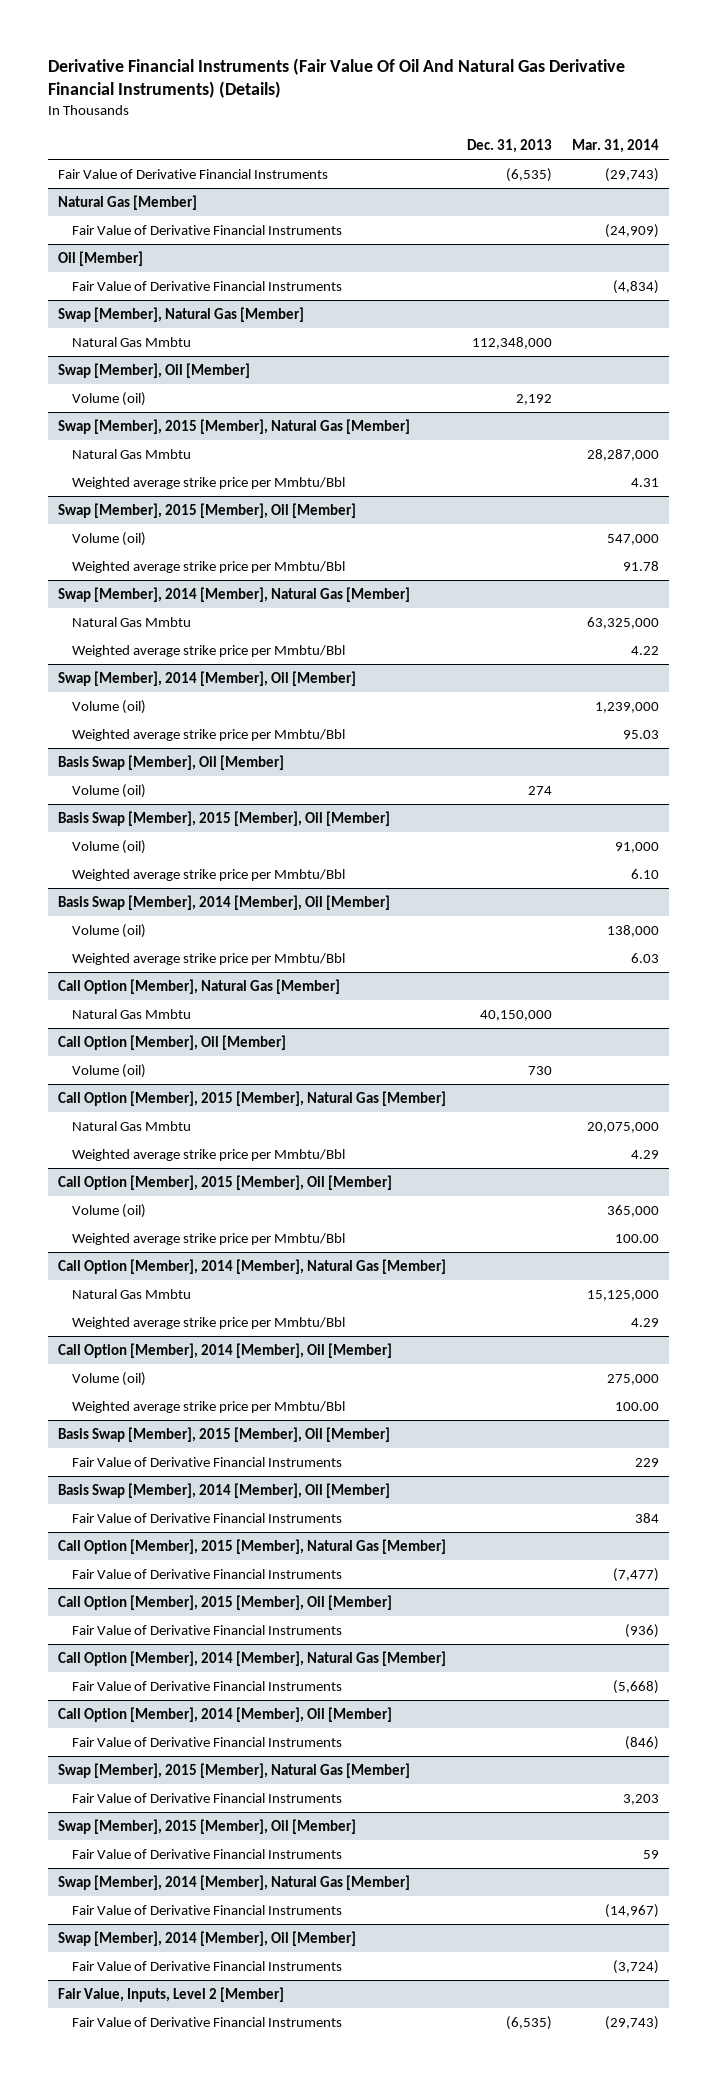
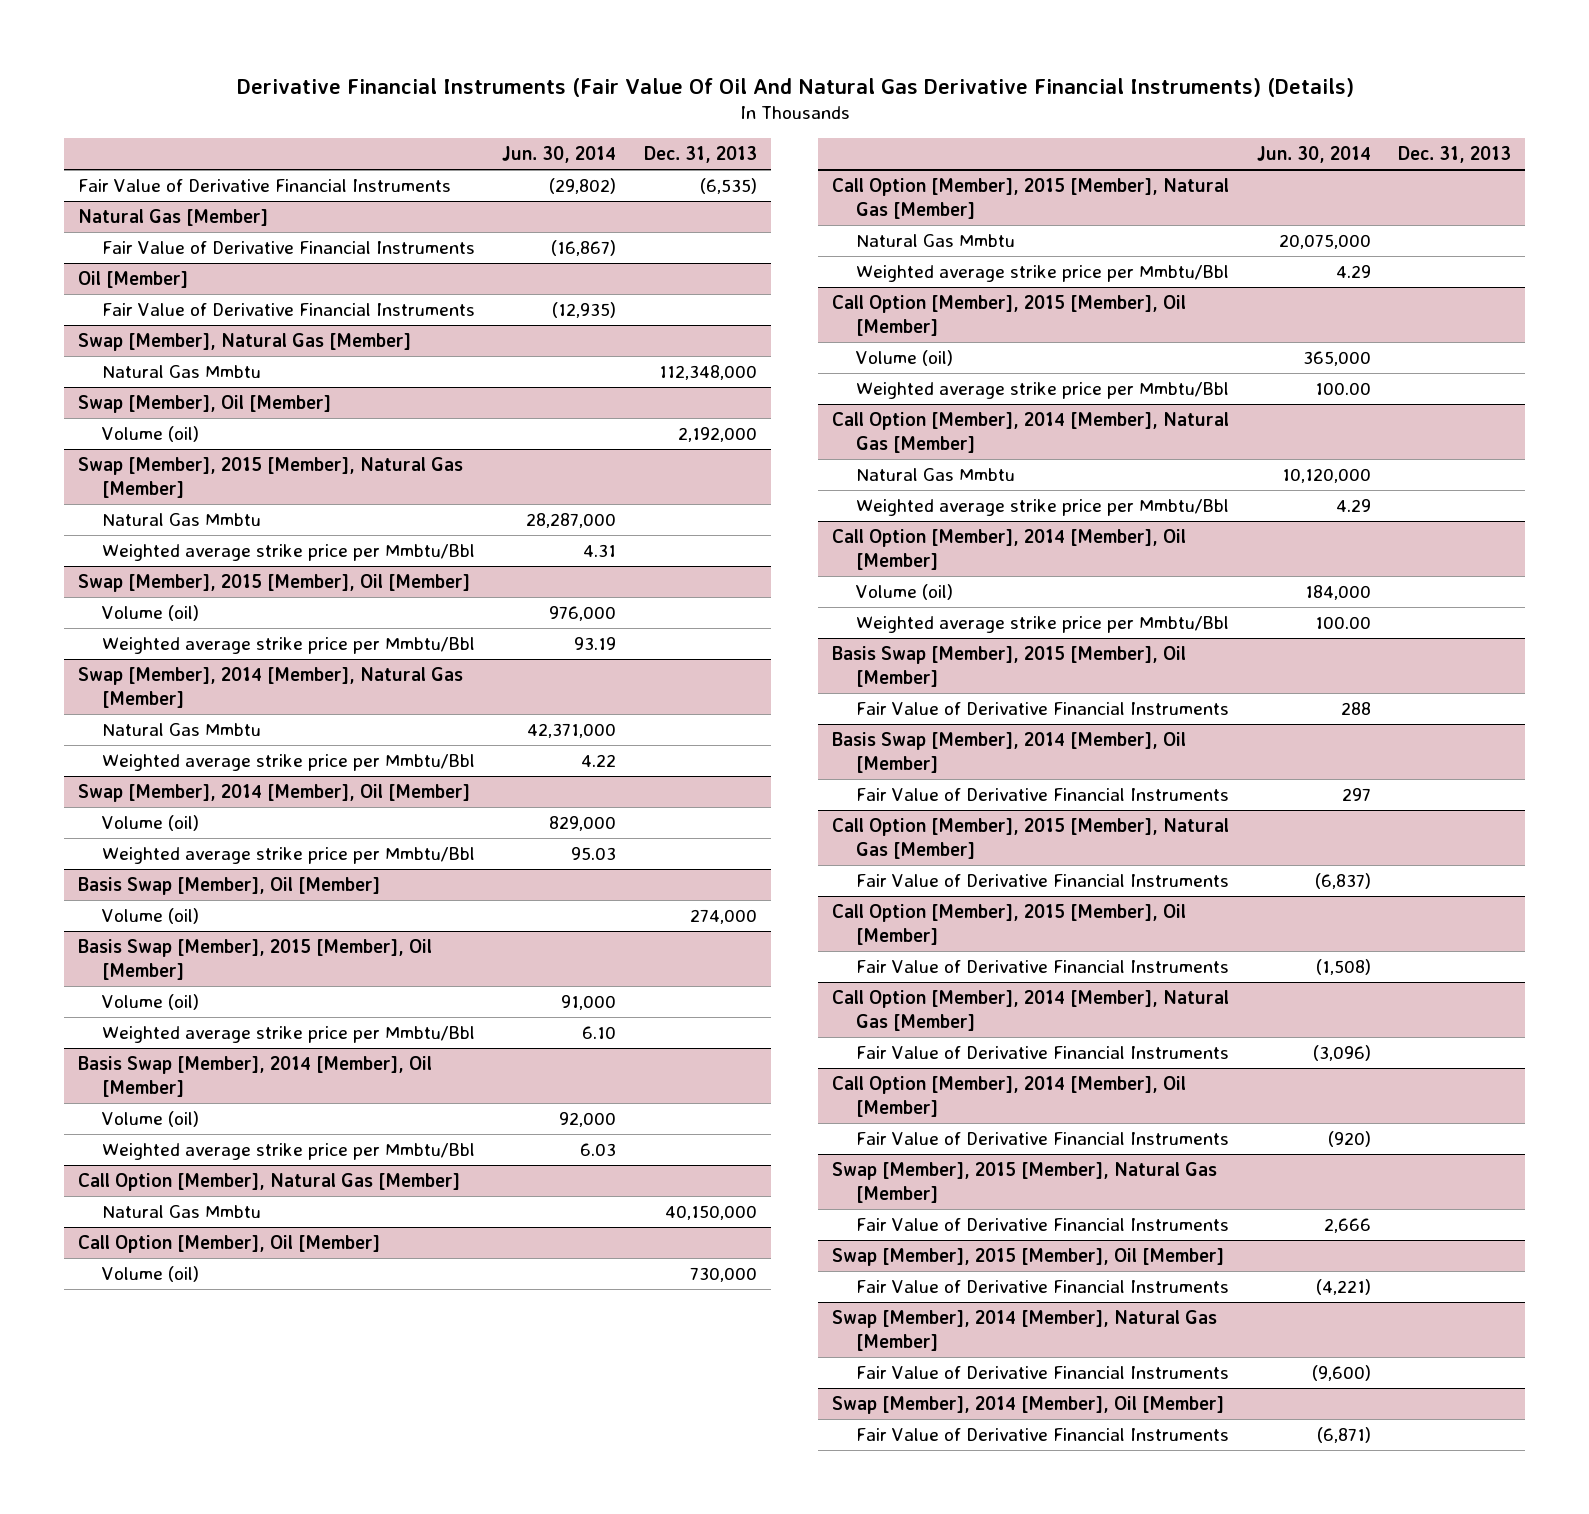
- | Dec. 31, 2013 | Mar. 31, 2014
+ | Jun. 30, 2014 | Dec. 31, 2013
@ Swap [Member], Oil [Member]
- Volume (oil) | 2,192 |
+ Volume (oil) | | 2,192,000
@ Basis Swap [Member], Oil [Member]
- Volume (oil) | 274 |
+ Volume (oil) | | 274,000
@ Call Option [Member], Oil [Member]
- Volume (oil) | 730 |
+ Volume (oil) | | 730,000
- Fair Value, Inputs, Level 2 [Member]
- Fair Value of Derivative Financial Instruments | (6,535) | (29,743)

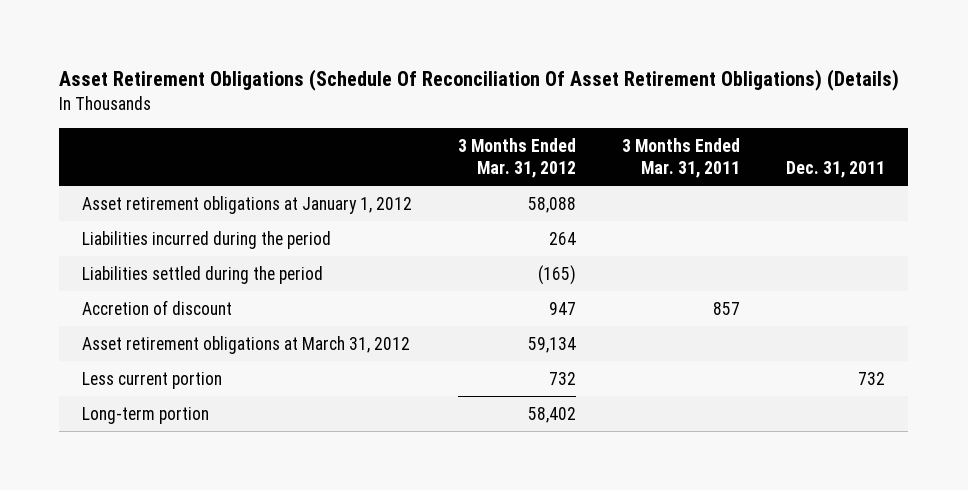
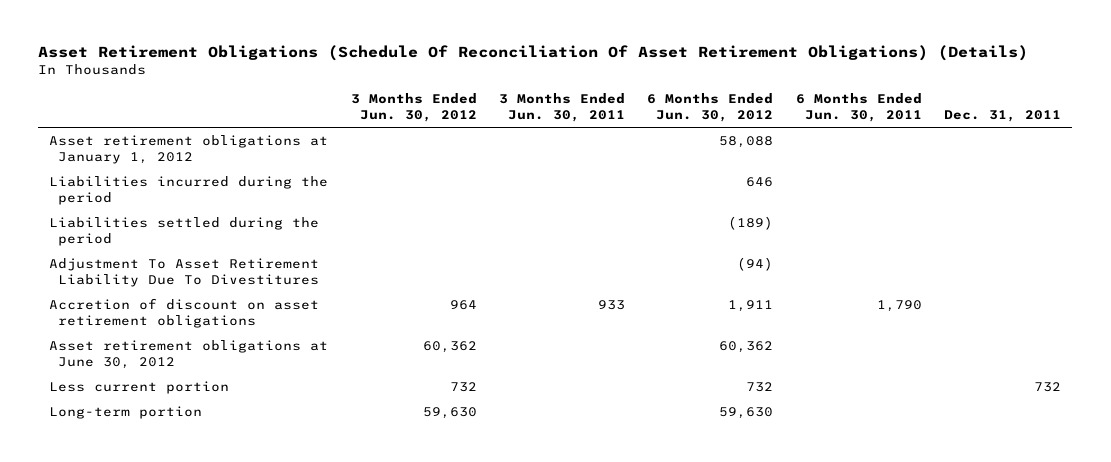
- | 3 Months Ended Mar. 31, 2012 | 3 Months Ended Mar. 31, 2011 | Dec. 31, 2011
+ | 3 Months Ended Jun. 30, 2012 | 3 Months Ended Jun. 30, 2011 | 6 Months Ended Jun. 30, 2012 | 6 Months Ended Jun. 30, 2011 | Dec. 31, 2011
- Accretion of discount | 947 | 857 |
- Asset retirement obligations at March 31, 2012 | 59,134 | |
+ Adjustment To Asset Retirement Liability Due To Divestitures | | | (94) | |
+ Accretion of discount on asset retirement obligations | 964 | 933 | 1,911 | 1,790 |
+ Asset retirement obligations at June 30, 2012 | 60,362 | | 60,362 | |

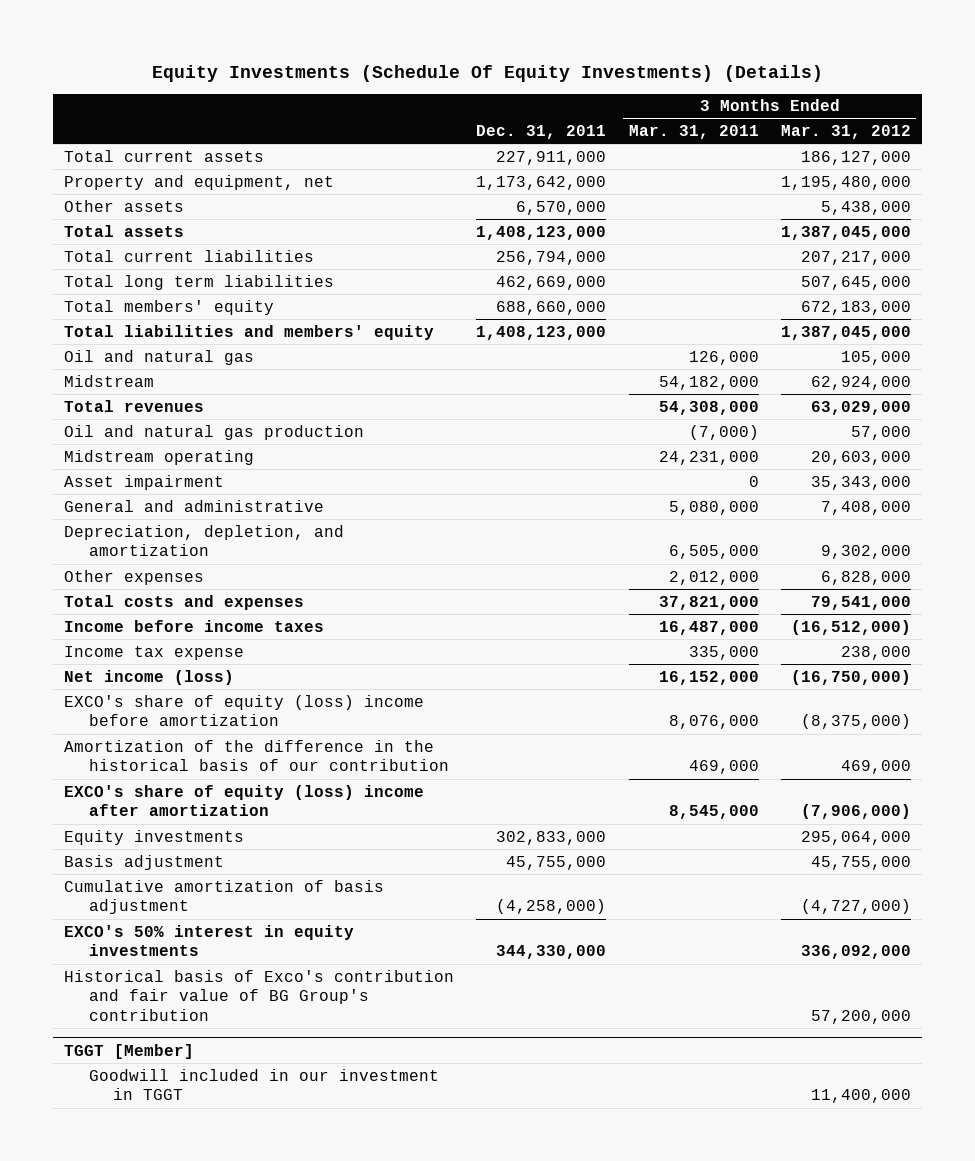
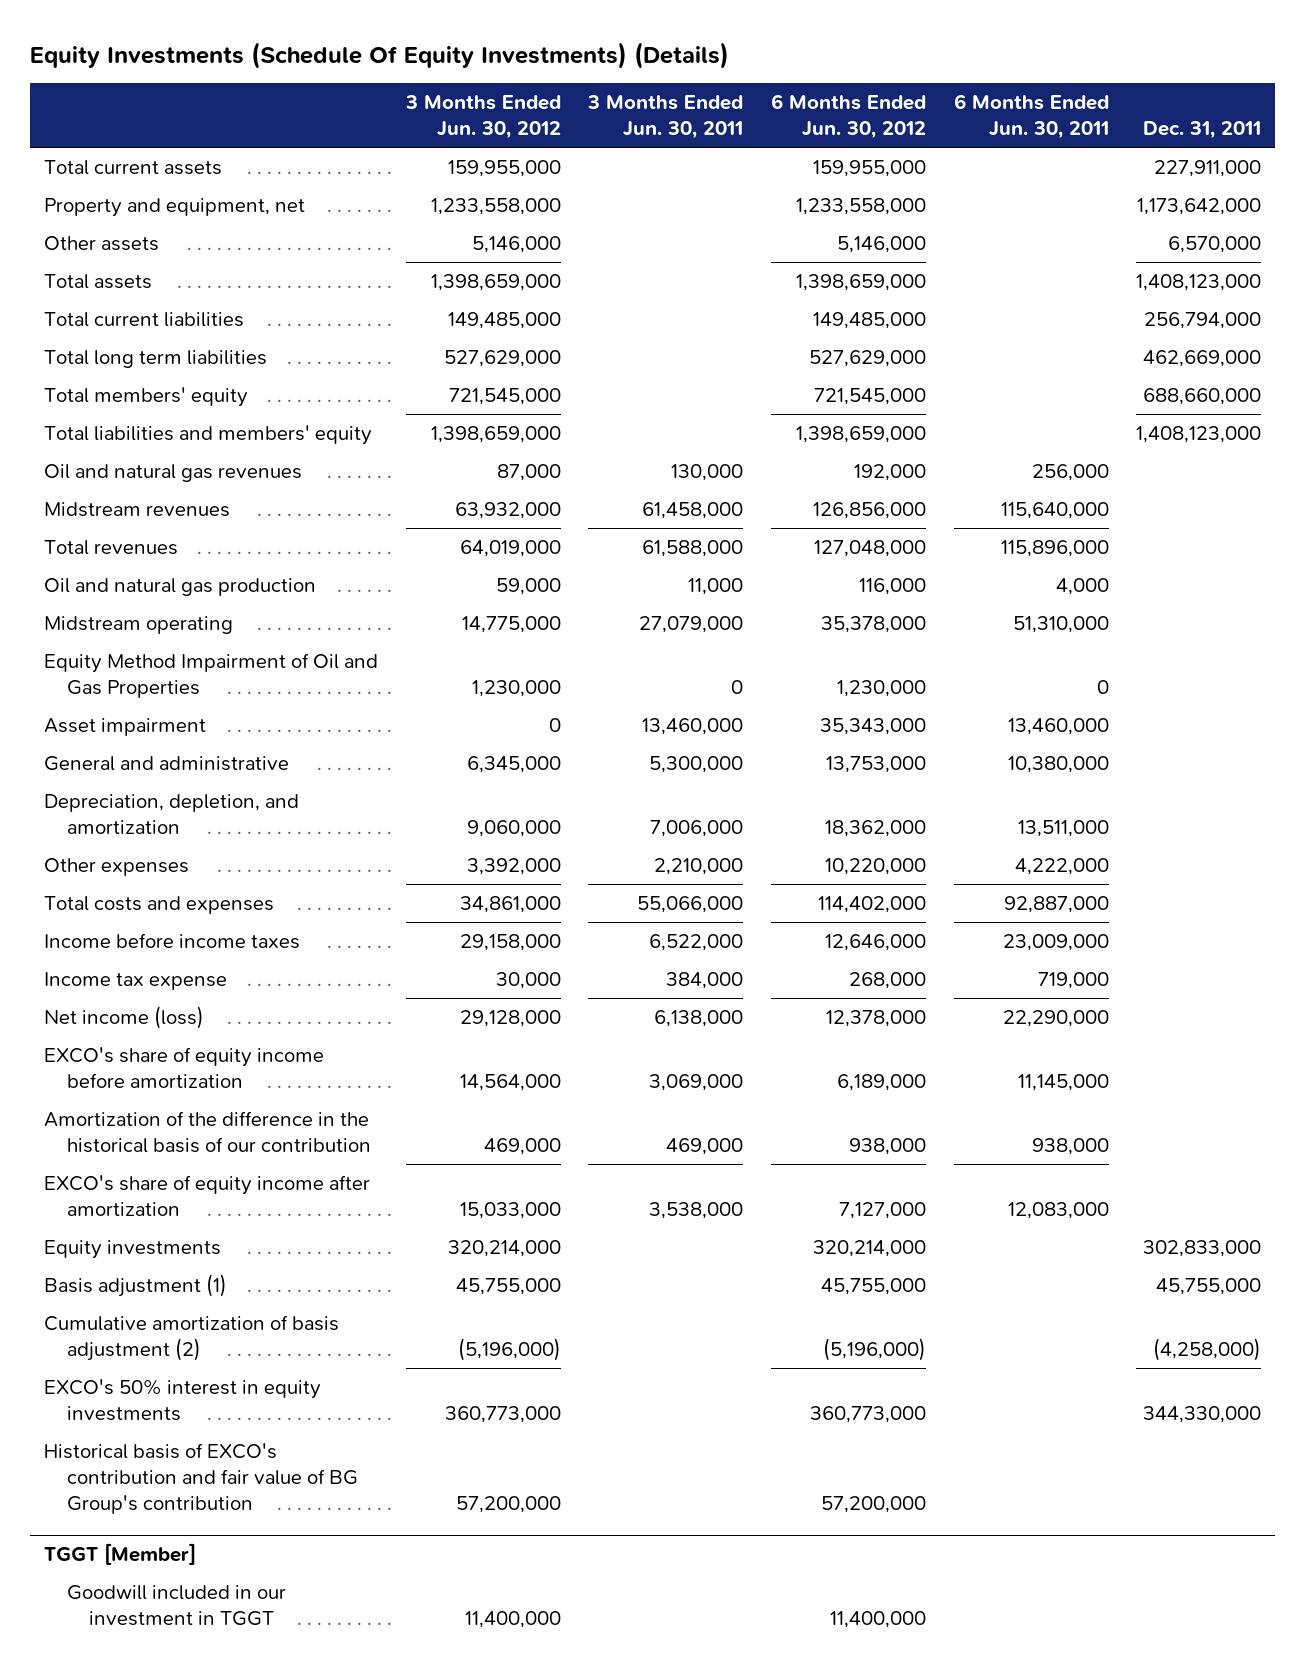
- | Dec. 31, 2011 | 3 Months Ended Mar. 31, 2011 | 3 Months Ended Mar. 31, 2012
+ | 3 Months Ended Jun. 30, 2012 | 3 Months Ended Jun. 30, 2011 | 6 Months Ended Jun. 30, 2012 | 6 Months Ended Jun. 30, 2011 | Dec. 31, 2011
- Oil and natural gas | | 126,000 | 105,000
- Midstream | | 54,182,000 | 62,924,000
+ Oil and natural gas revenues | 87,000 | 130,000 | 192,000 | 256,000 |
+ Midstream revenues | 63,932,000 | 61,458,000 | 126,856,000 | 115,640,000 |
+ Equity Method Impairment of Oil and Gas Properties | 1,230,000 | 0 | 1,230,000 | 0 |
- EXCO's share of equity (loss) income before amortization | | 8,076,000 | (8,375,000)
+ EXCO's share of equity income before amortization | 14,564,000 | 3,069,000 | 6,189,000 | 11,145,000 |
- EXCO's share of equity (loss) income after amortization | | 8,545,000 | (7,906,000)
+ EXCO's share of equity income after amortization | 15,033,000 | 3,538,000 | 7,127,000 | 12,083,000 |
- Basis adjustment | 45,755,000 | | 45,755,000
- Cumulative amortization of basis adjustment | (4,258,000) | | (4,727,000)
+ Basis adjustment (1) | 45,755,000 | | 45,755,000 | | 45,755,000
+ Cumulative amortization of basis adjustment (2) | (5,196,000) | | (5,196,000) | | (4,258,000)
- Historical basis of Exco's contribution and fair value of BG Group's contribution | | | 57,200,000
+ Historical basis of EXCO's contribution and fair value of BG Group's contribution | 57,200,000 | | 57,200,000 | |

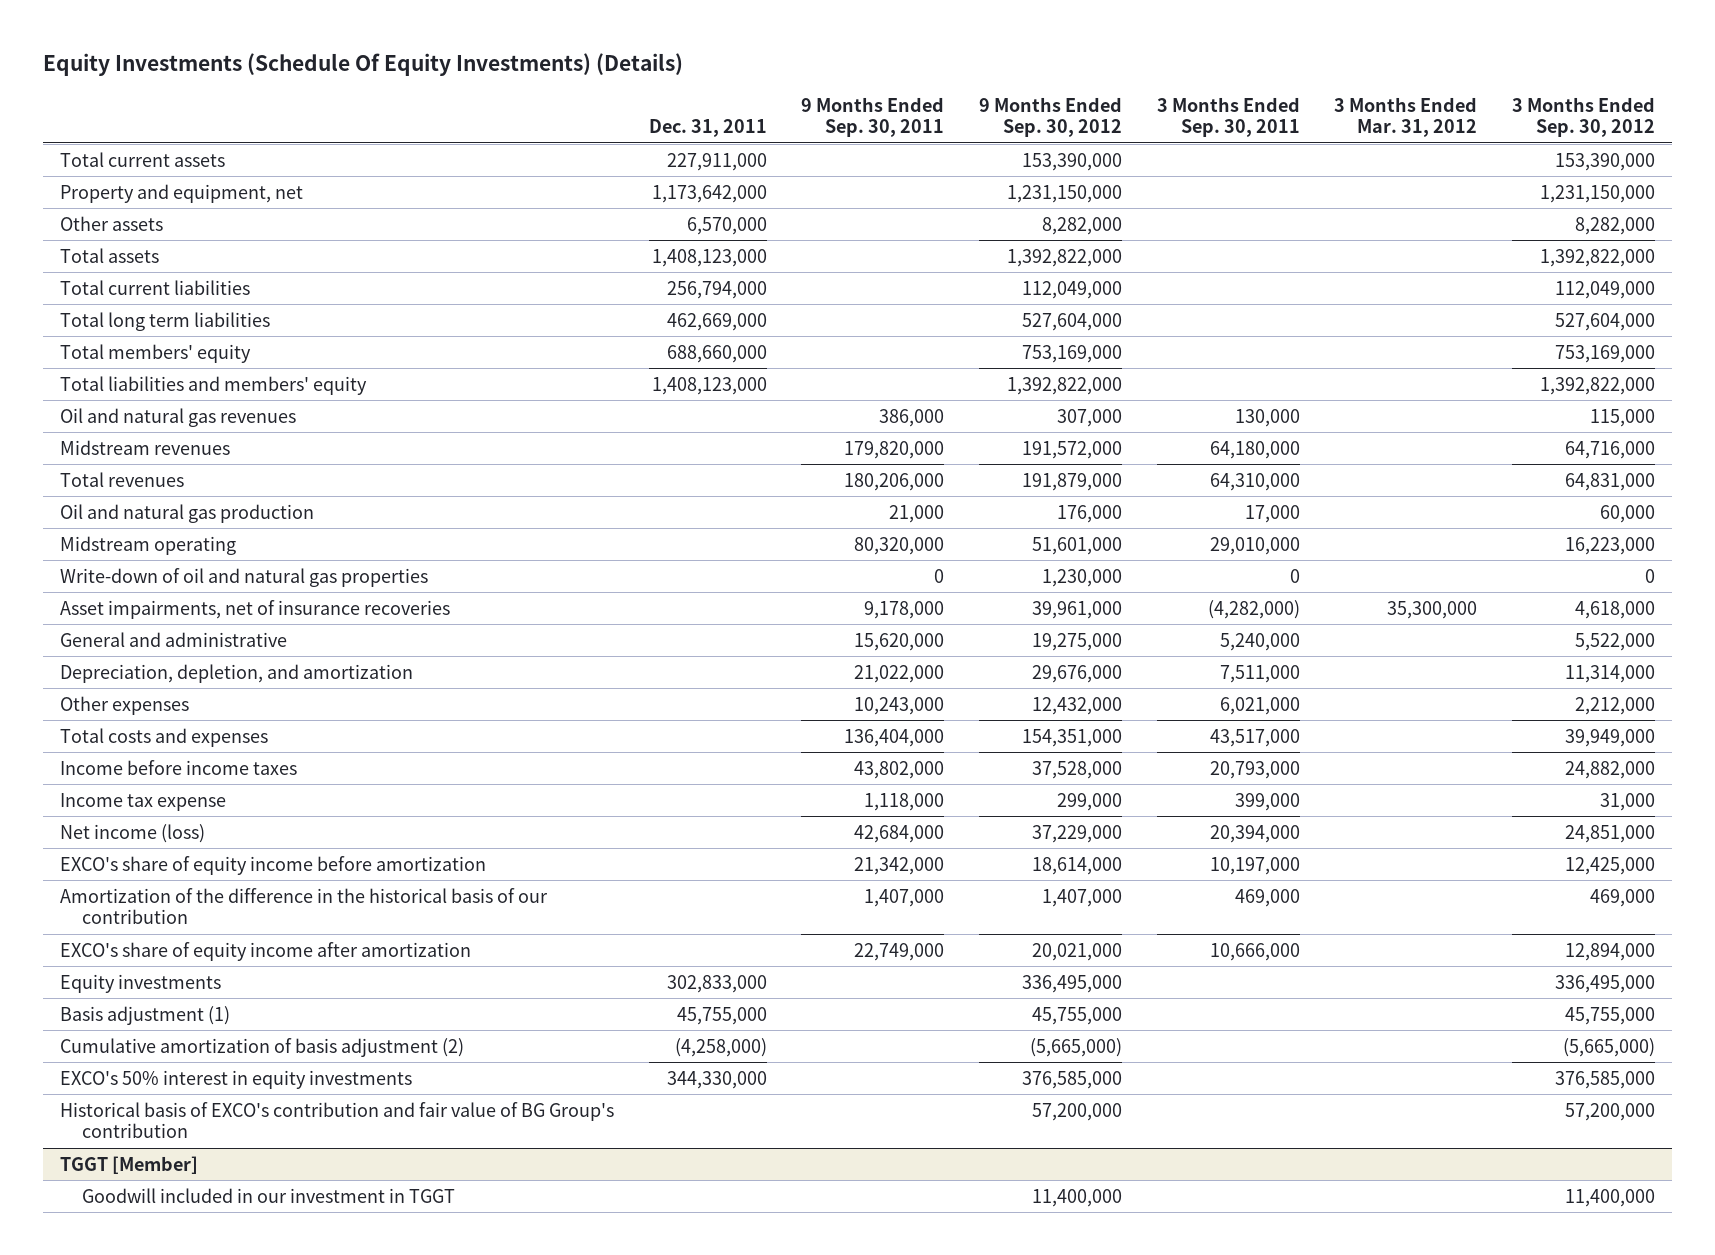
- | 3 Months Ended Jun. 30, 2012 | 3 Months Ended Jun. 30, 2011 | 6 Months Ended Jun. 30, 2012 | 6 Months Ended Jun. 30, 2011 | Dec. 31, 2011
+ | Dec. 31, 2011 | 9 Months Ended Sep. 30, 2011 | 9 Months Ended Sep. 30, 2012 | 3 Months Ended Sep. 30, 2011 | 3 Months Ended Mar. 31, 2012 | 3 Months Ended Sep. 30, 2012
- Equity Method Impairment of Oil and Gas Properties | 1,230,000 | 0 | 1,230,000 | 0 |
- Asset impairment | 0 | 13,460,000 | 35,343,000 | 13,460,000 |
+ Write-down of oil and natural gas properties | | 0 | 1,230,000 | 0 | | 0
+ Asset impairments, net of insurance recoveries | | 9,178,000 | 39,961,000 | (4,282,000) | 35,300,000 | 4,618,000

